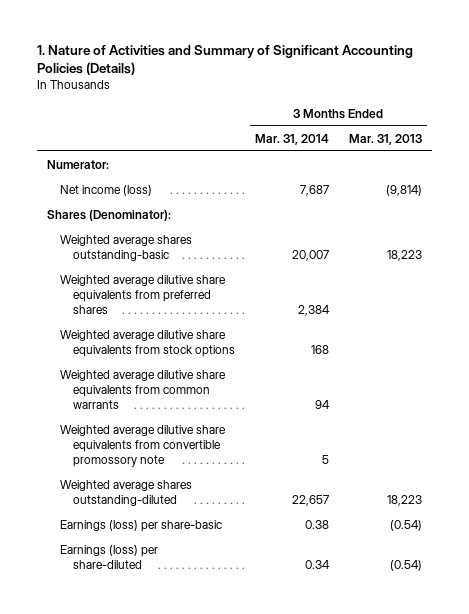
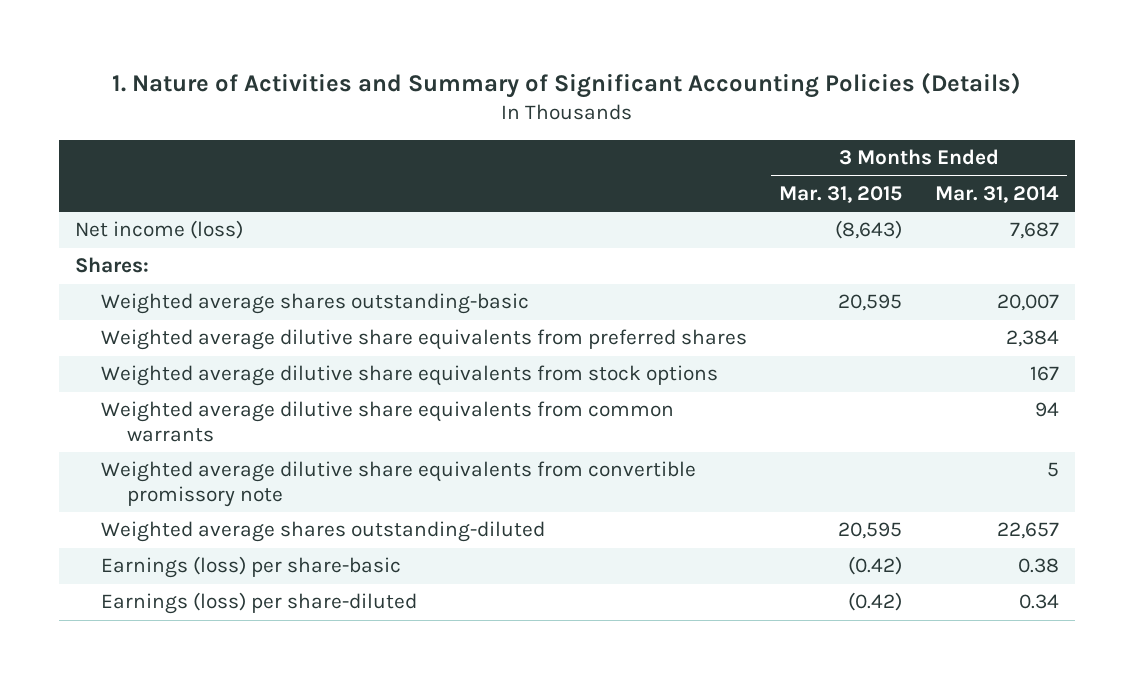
- | 3 Months Ended Mar. 31, 2014 | 3 Months Ended Mar. 31, 2013
+ | 3 Months Ended Mar. 31, 2015 | 3 Months Ended Mar. 31, 2014
- Numerator:
- Shares (Denominator):
+ Shares:
- Weighted average dilutive share equivalents from stock options | 168 |
+ Weighted average dilutive share equivalents from stock options | | 167
- Weighted average dilutive share equivalents from convertible promossory note | 5 |
+ Weighted average dilutive share equivalents from convertible promissory note | | 5

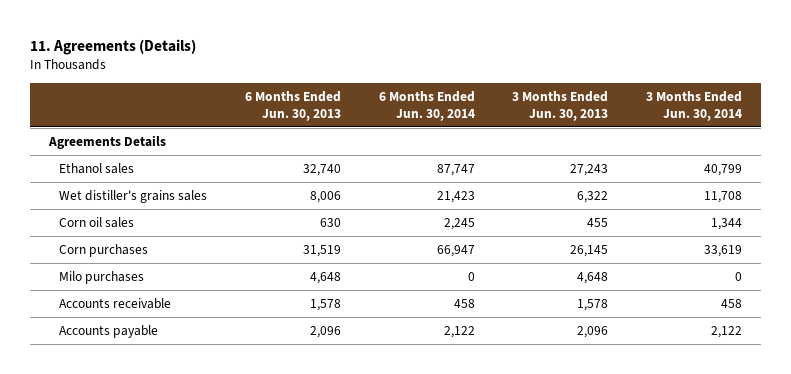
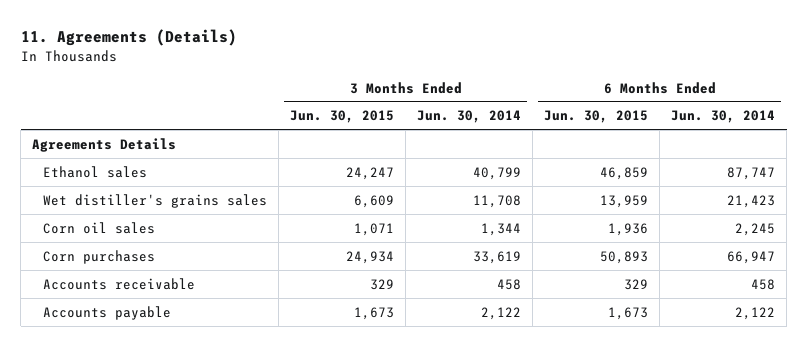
- | 6 Months Ended Jun. 30, 2013 | 6 Months Ended Jun. 30, 2014 | 3 Months Ended Jun. 30, 2013 | 3 Months Ended Jun. 30, 2014
+ | 3 Months Ended Jun. 30, 2015 | 3 Months Ended Jun. 30, 2014 | 6 Months Ended Jun. 30, 2015 | 6 Months Ended Jun. 30, 2014
- Milo purchases | 4,648 | 0 | 4,648 | 0

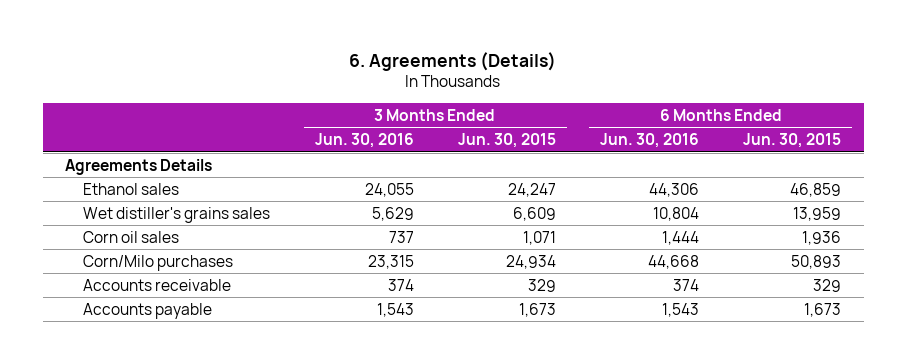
- 11. Agreements (Details)
+ 6. Agreements (Details)
- | 3 Months Ended Jun. 30, 2015 | 3 Months Ended Jun. 30, 2014 | 6 Months Ended Jun. 30, 2015 | 6 Months Ended Jun. 30, 2014
+ | 3 Months Ended Jun. 30, 2016 | 3 Months Ended Jun. 30, 2015 | 6 Months Ended Jun. 30, 2016 | 6 Months Ended Jun. 30, 2015
- Corn purchases | 24,934 | 33,619 | 50,893 | 66,947
+ Corn/Milo purchases | 23,315 | 24,934 | 44,668 | 50,893

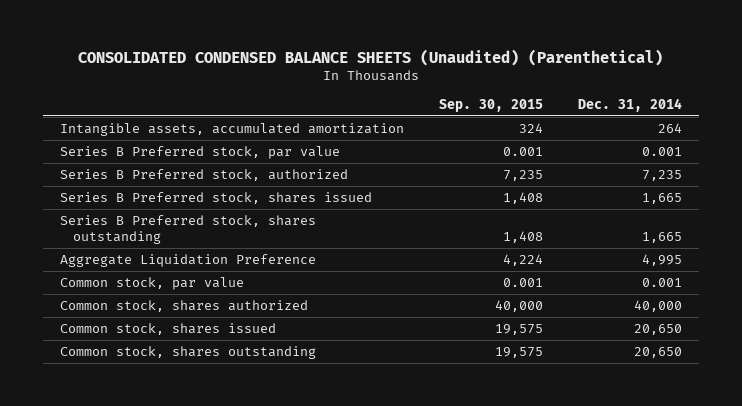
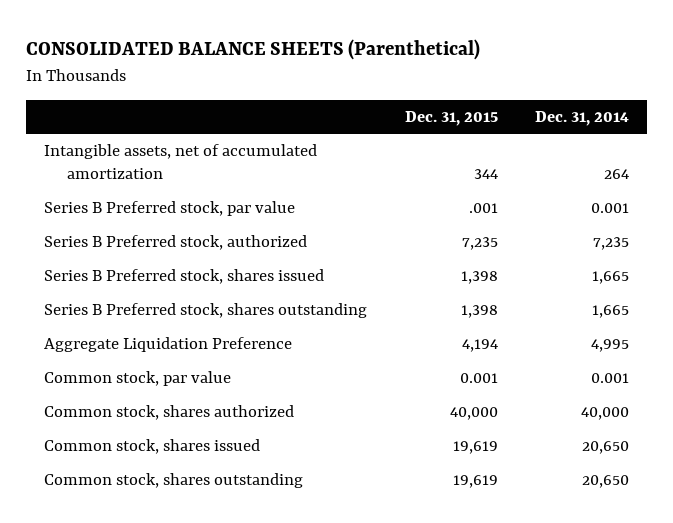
- CONSOLIDATED CONDENSED BALANCE SHEETS (Unaudited) (Parenthetical)
+ CONSOLIDATED BALANCE SHEETS (Parenthetical)
- | Sep. 30, 2015 | Dec. 31, 2014
+ | Dec. 31, 2015 | Dec. 31, 2014
- Intangible assets, accumulated amortization | 324 | 264
+ Intangible assets, net of accumulated amortization | 344 | 264

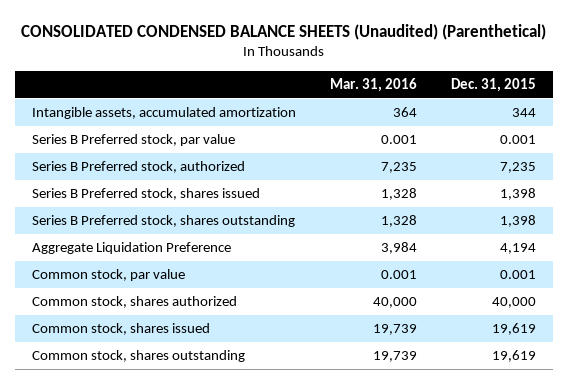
- CONSOLIDATED BALANCE SHEETS (Parenthetical)
+ CONSOLIDATED CONDENSED BALANCE SHEETS (Unaudited) (Parenthetical)
- | Dec. 31, 2015 | Dec. 31, 2014
+ | Mar. 31, 2016 | Dec. 31, 2015
- Intangible assets, net of accumulated amortization | 344 | 264
- Series B Preferred stock, par value | .001 | 0.001
+ Intangible assets, accumulated amortization | 364 | 344
+ Series B Preferred stock, par value | 0.001 | 0.001

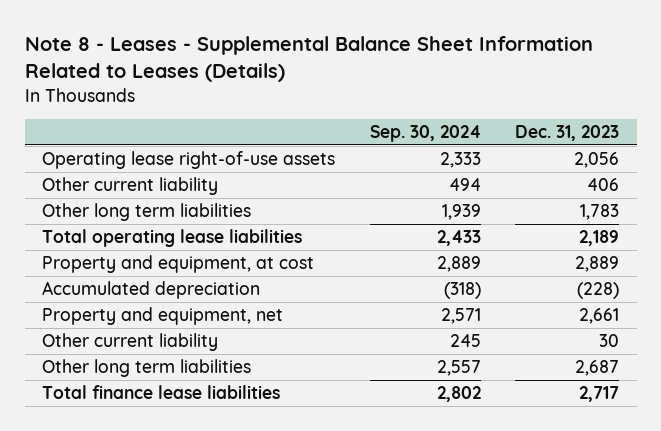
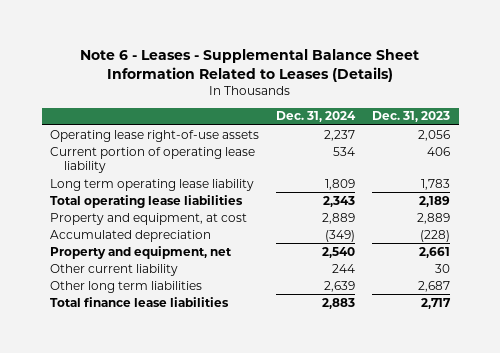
- Note 8 - Leases - Supplemental Balance Sheet Information Related to Leases (Details)
+ Note 6 - Leases - Supplemental Balance Sheet Information Related to Leases (Details)
- | Sep. 30, 2024 | Dec. 31, 2023
+ | Dec. 31, 2024 | Dec. 31, 2023
- Other current liability | 494 | 406
- Other long term liabilities | 1,939 | 1,783
+ Current portion of operating lease liability | 534 | 406
+ Long term operating lease liability | 1,809 | 1,783

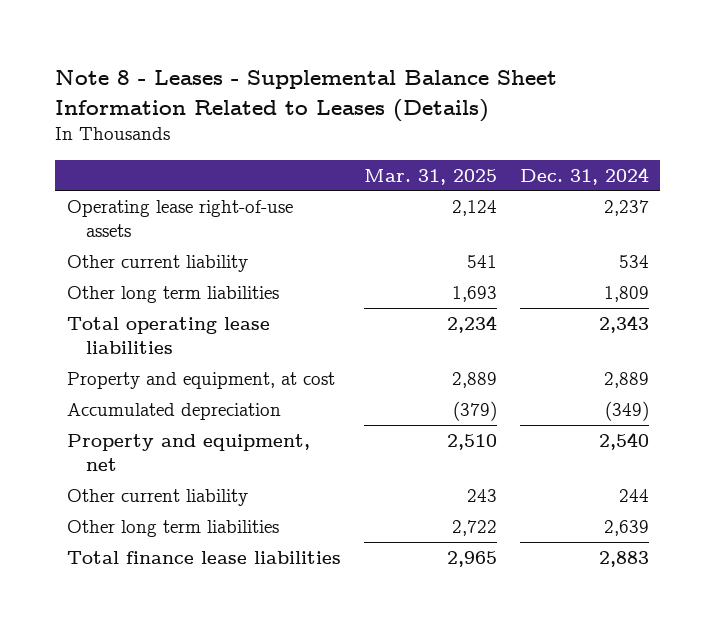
- Note 6 - Leases - Supplemental Balance Sheet Information Related to Leases (Details)
+ Note 8 - Leases - Supplemental Balance Sheet Information Related to Leases (Details)
- | Dec. 31, 2024 | Dec. 31, 2023
+ | Mar. 31, 2025 | Dec. 31, 2024
- Current portion of operating lease liability | 534 | 406
- Long term operating lease liability | 1,809 | 1,783
+ Other current liability | 541 | 534
+ Other long term liabilities | 1,693 | 1,809

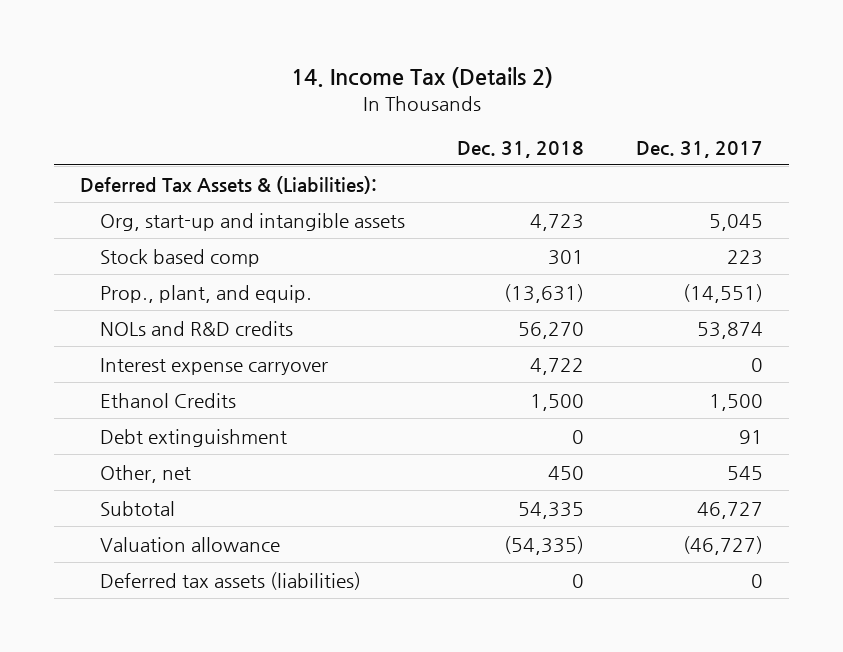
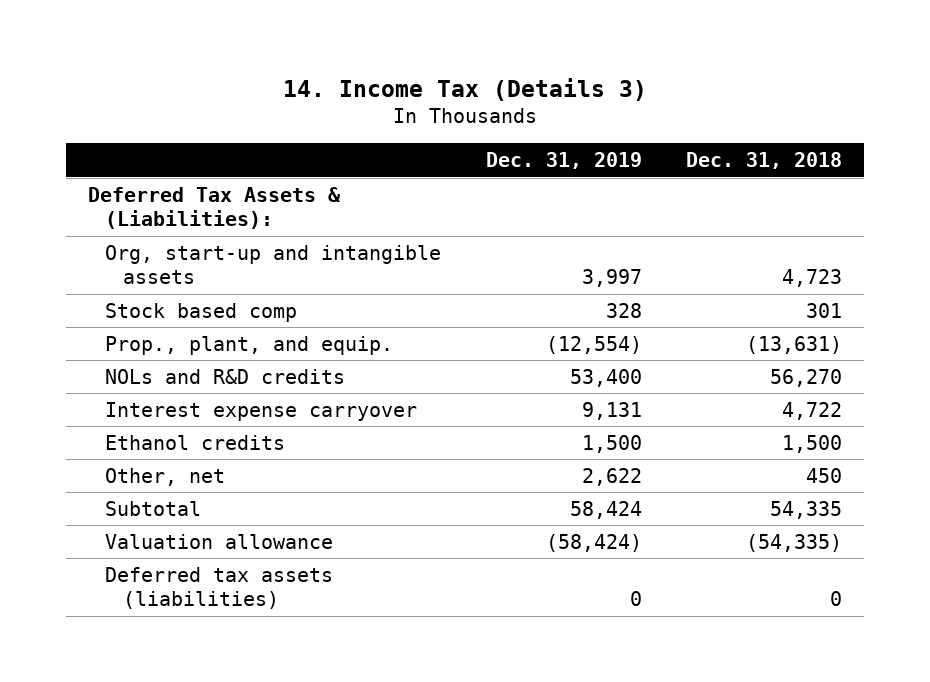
- 14. Income Tax (Details 2)
+ 14. Income Tax (Details 3)
- | Dec. 31, 2018 | Dec. 31, 2017
+ | Dec. 31, 2019 | Dec. 31, 2018
- Ethanol Credits | 1,500 | 1,500
- Debt extinguishment | 0 | 91
+ Ethanol credits | 1,500 | 1,500

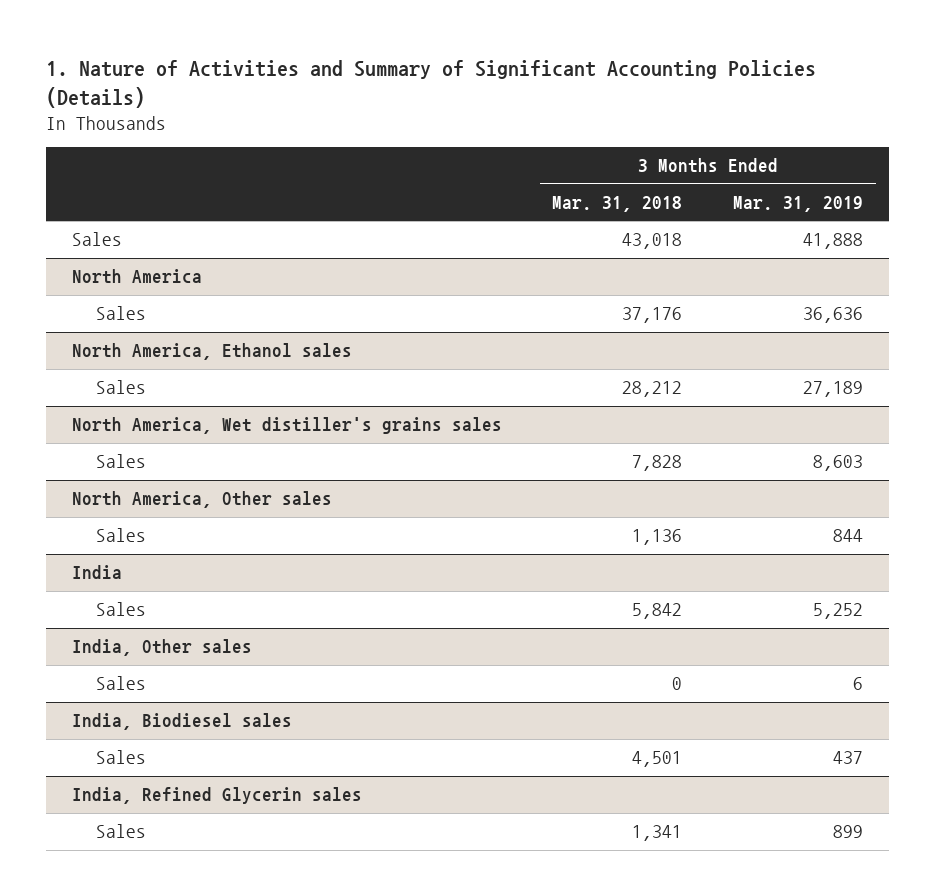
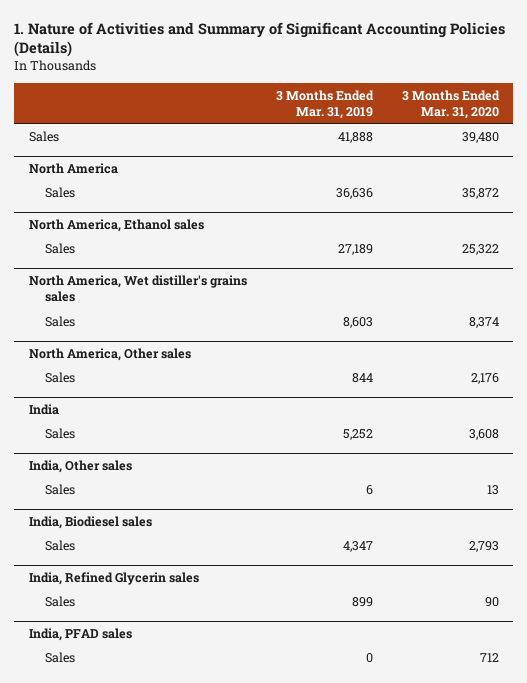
- | 3 Months Ended Mar. 31, 2018 | 3 Months Ended Mar. 31, 2019
+ | 3 Months Ended Mar. 31, 2019 | 3 Months Ended Mar. 31, 2020
@ India, Biodiesel sales
- Sales | 4,501 | 437
+ Sales | 4,347 | 2,793
+ India, PFAD sales
+ Sales | 0 | 712

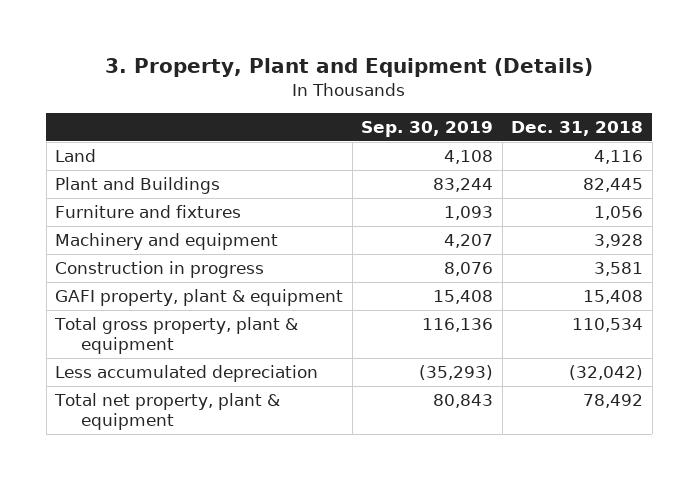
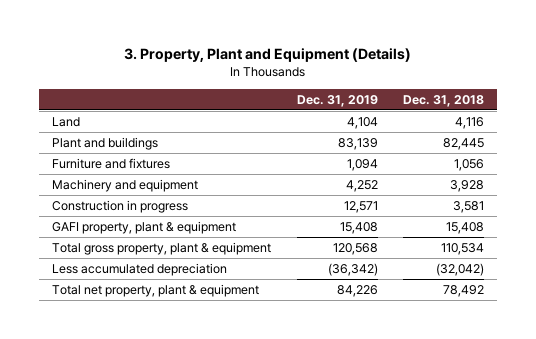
- | Sep. 30, 2019 | Dec. 31, 2018
+ | Dec. 31, 2019 | Dec. 31, 2018
- Plant and Buildings | 83,244 | 82,445
+ Plant and buildings | 83,139 | 82,445

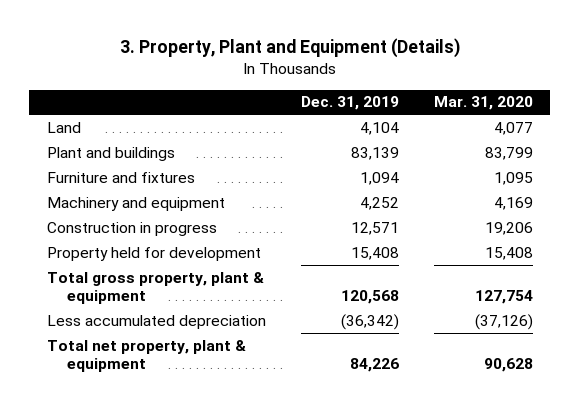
- | Dec. 31, 2019 | Dec. 31, 2018
+ | Dec. 31, 2019 | Mar. 31, 2020
- GAFI property, plant & equipment | 15,408 | 15,408
+ Property held for development | 15,408 | 15,408

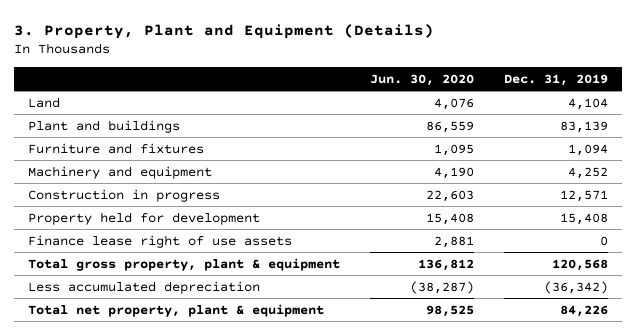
- | Dec. 31, 2019 | Mar. 31, 2020
+ | Jun. 30, 2020 | Dec. 31, 2019
+ Finance lease right of use assets | 2,881 | 0

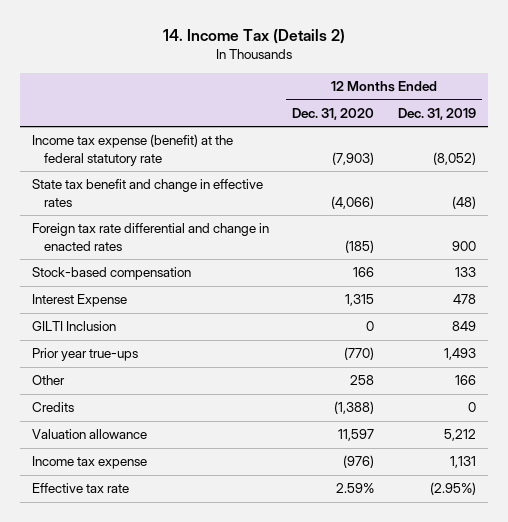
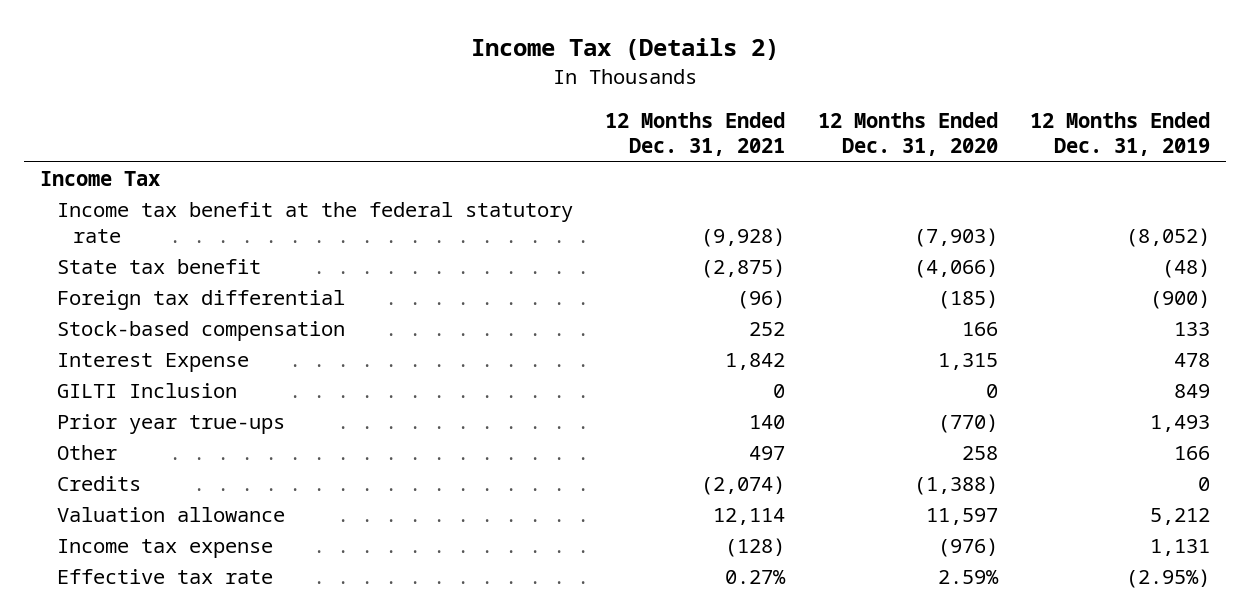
- 14. Income Tax (Details 2)
+ Income Tax (Details 2)
- | 12 Months Ended Dec. 31, 2020 | 12 Months Ended Dec. 31, 2019
+ | 12 Months Ended Dec. 31, 2021 | 12 Months Ended Dec. 31, 2020 | 12 Months Ended Dec. 31, 2019
- Income tax expense (benefit) at the federal statutory rate | (7,903) | (8,052)
- State tax benefit and change in effective rates | (4,066) | (48)
- Foreign tax rate differential and change in enacted rates | (185) | 900
+ Income Tax
+ Income tax benefit at the federal statutory rate | (9,928) | (7,903) | (8,052)
+ State tax benefit | (2,875) | (4,066) | (48)
+ Foreign tax differential | (96) | (185) | (900)

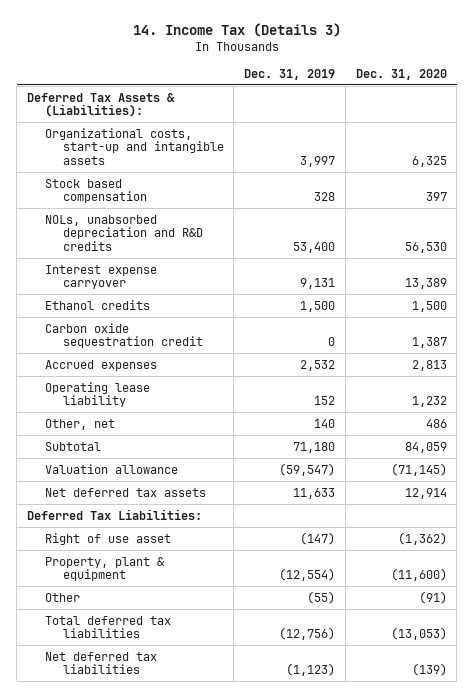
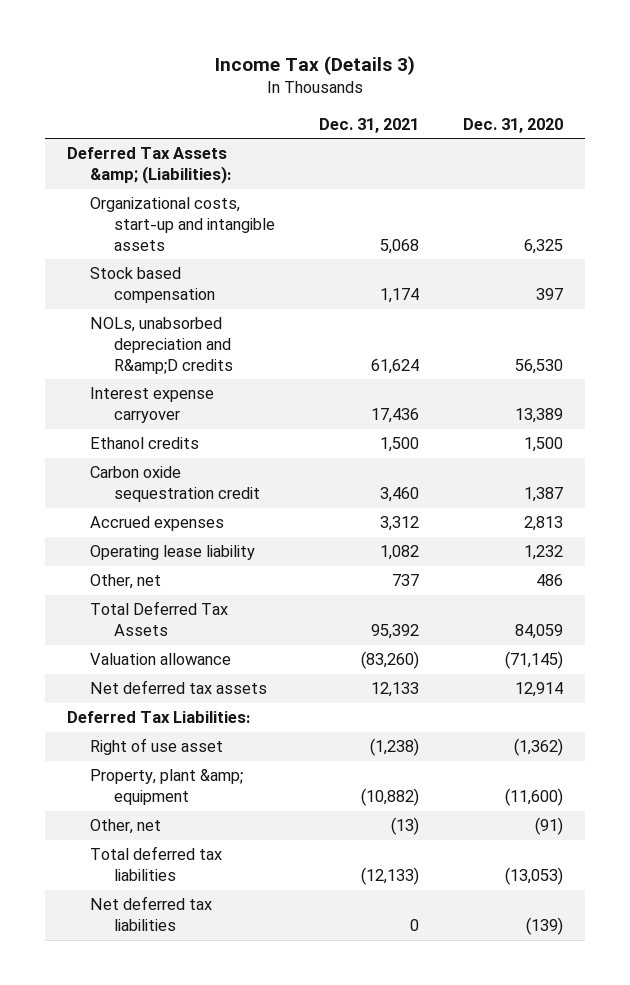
- 14. Income Tax (Details 3)
+ Income Tax (Details 3)
- | Dec. 31, 2019 | Dec. 31, 2020
+ | Dec. 31, 2021 | Dec. 31, 2020
- Deferred Tax Assets & (Liabilities):
+ Deferred Tax Assets &amp; (Liabilities):
- NOLs, unabsorbed depreciation and R&D credits | 53,400 | 56,530
+ NOLs, unabsorbed depreciation and R&amp;D credits | 61,624 | 56,530
- Subtotal | 71,180 | 84,059
+ Total Deferred Tax Assets | 95,392 | 84,059
- Property, plant & equipment | (12,554) | (11,600)
- Other | (55) | (91)
+ Property, plant &amp; equipment | (10,882) | (11,600)
+ Other, net | (13) | (91)

